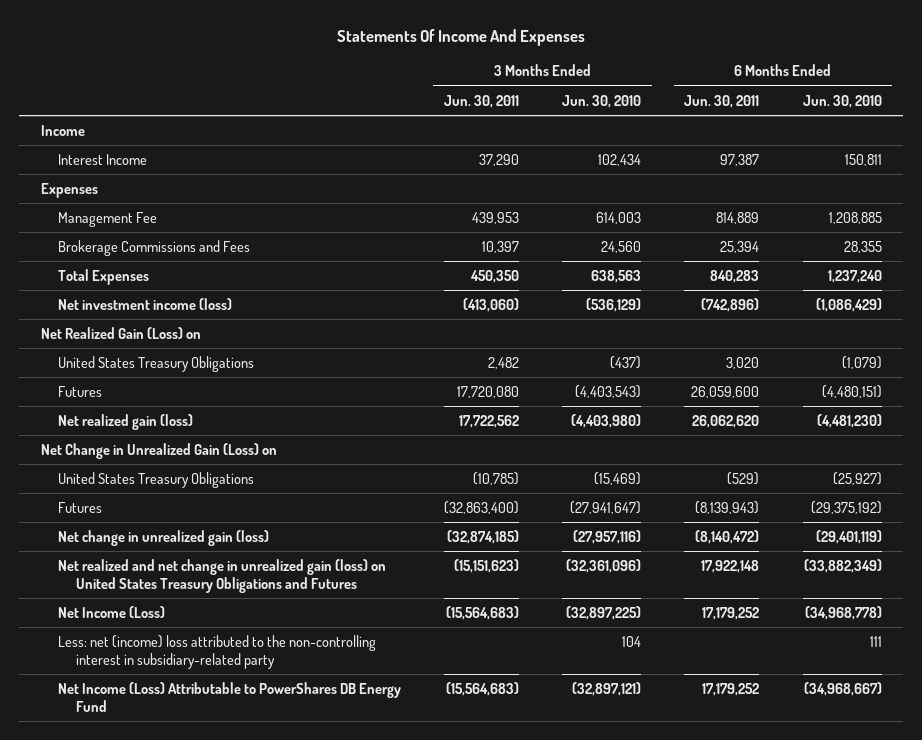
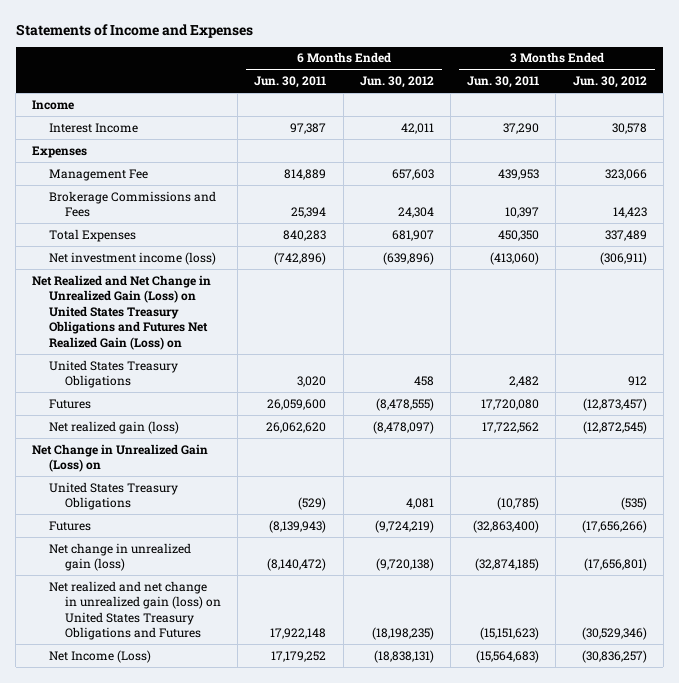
- Statements Of Income And Expenses
+ Statements of Income and Expenses
- | 3 Months Ended Jun. 30, 2011 | 3 Months Ended Jun. 30, 2010 | 6 Months Ended Jun. 30, 2011 | 6 Months Ended Jun. 30, 2010
+ | 6 Months Ended Jun. 30, 2011 | 6 Months Ended Jun. 30, 2012 | 3 Months Ended Jun. 30, 2011 | 3 Months Ended Jun. 30, 2012
- Net Realized Gain (Loss) on
+ Net Realized and Net Change in Unrealized Gain (Loss) on United States Treasury Obligations and Futures Net Realized Gain (Loss) on
- Less: net (income) loss attributed to the non-controlling interest in subsidiary-related party | | 104 | | 111
- Net Income (Loss) Attributable to PowerShares DB Energy Fund | (15,564,683) | (32,897,121) | 17,179,252 | (34,968,667)

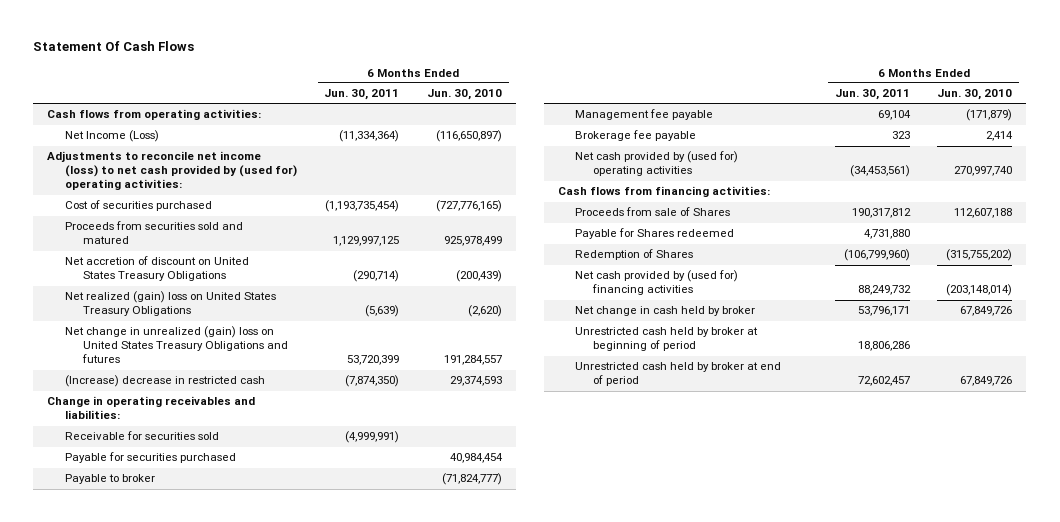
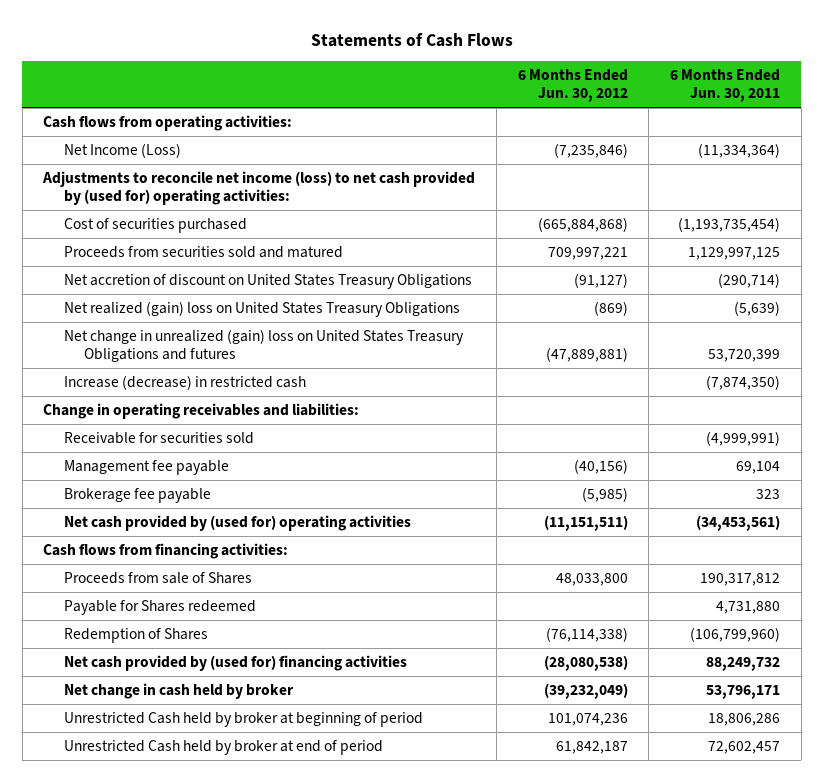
- Statement Of Cash Flows
+ Statements of Cash Flows
- | 6 Months Ended Jun. 30, 2011 | 6 Months Ended Jun. 30, 2010
+ | 6 Months Ended Jun. 30, 2012 | 6 Months Ended Jun. 30, 2011
- (Increase) decrease in restricted cash | (7,874,350) | 29,374,593
+ Increase (decrease) in restricted cash | | (7,874,350)
- Payable for securities purchased | | 40,984,454
- Payable to broker | | (71,824,777)
- Unrestricted cash held by broker at beginning of period | 18,806,286 |
- Unrestricted cash held by broker at end of period | 72,602,457 | 67,849,726
+ Unrestricted Cash held by broker at beginning of period | 101,074,236 | 18,806,286
+ Unrestricted Cash held by broker at end of period | 61,842,187 | 72,602,457

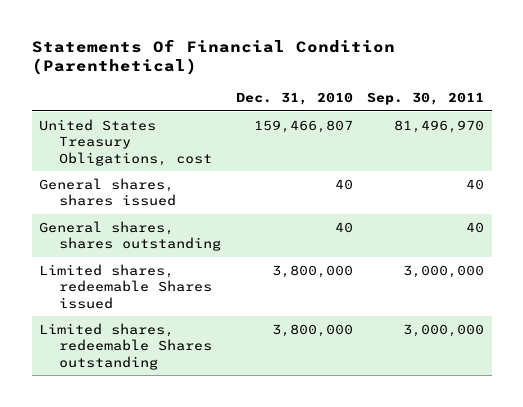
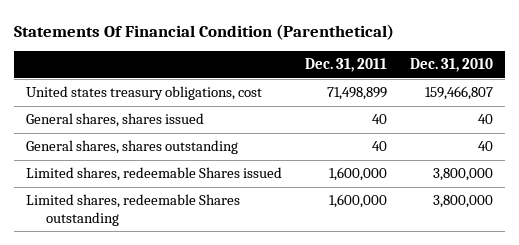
- | Dec. 31, 2010 | Sep. 30, 2011
+ | Dec. 31, 2011 | Dec. 31, 2010
- United States Treasury Obligations, cost | 159,466,807 | 81,496,970
+ United states treasury obligations, cost | 71,498,899 | 159,466,807

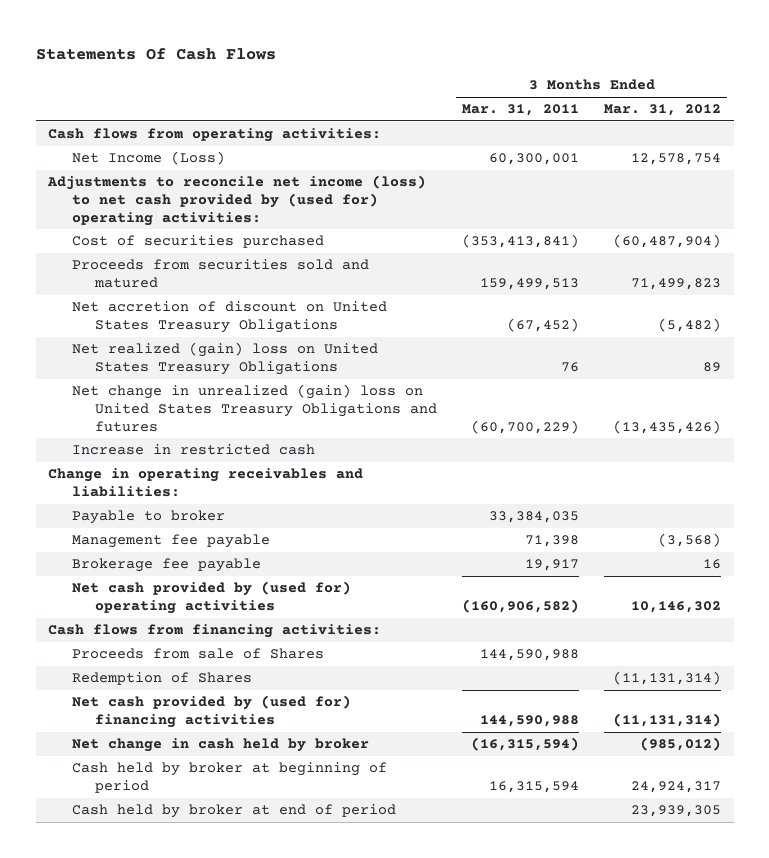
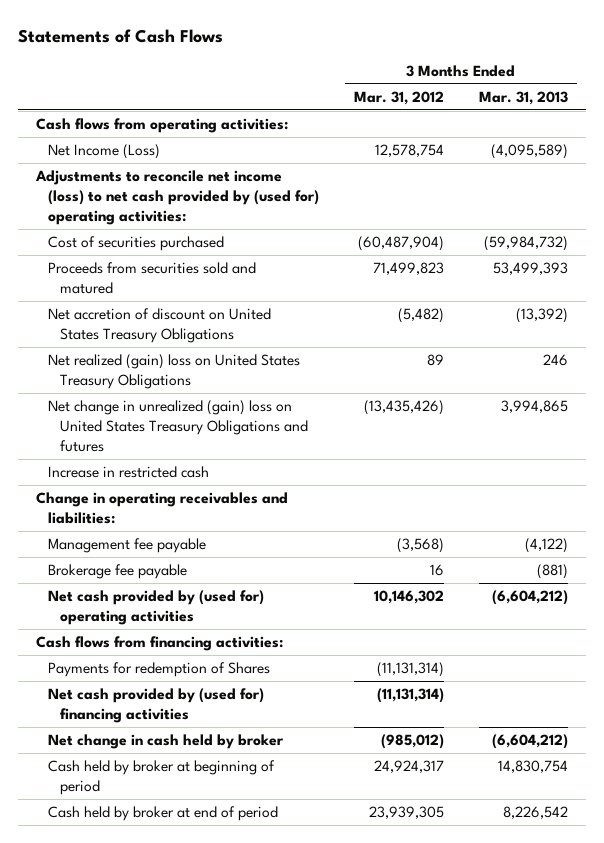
- Statements Of Cash Flows
+ Statements of Cash Flows
- | 3 Months Ended Mar. 31, 2011 | 3 Months Ended Mar. 31, 2012
+ | 3 Months Ended Mar. 31, 2012 | 3 Months Ended Mar. 31, 2013
- Payable to broker | 33,384,035 |
- Proceeds from sale of Shares | 144,590,988 |
- Redemption of Shares | | (11,131,314)
+ Payments for redemption of Shares | (11,131,314) |

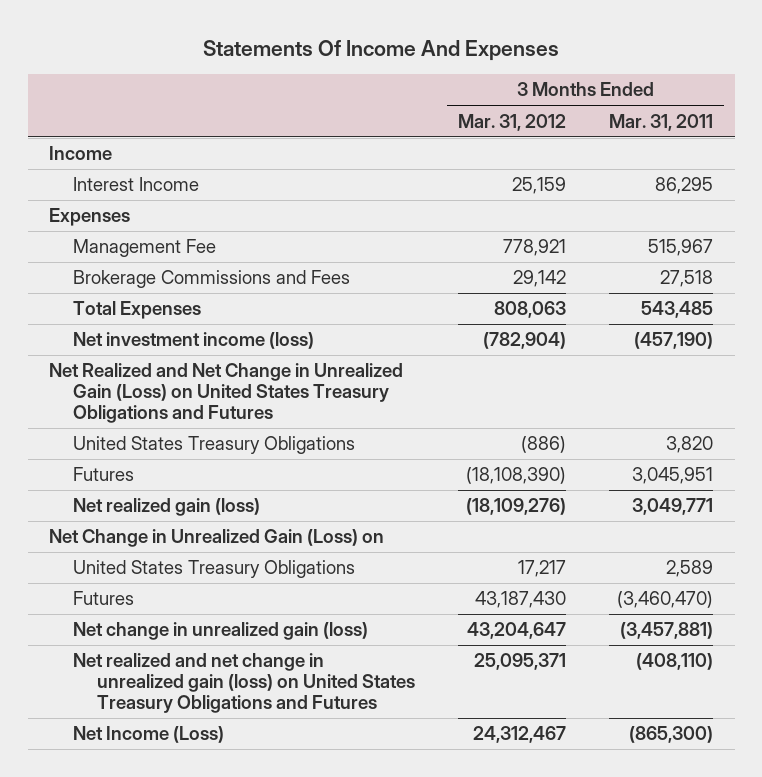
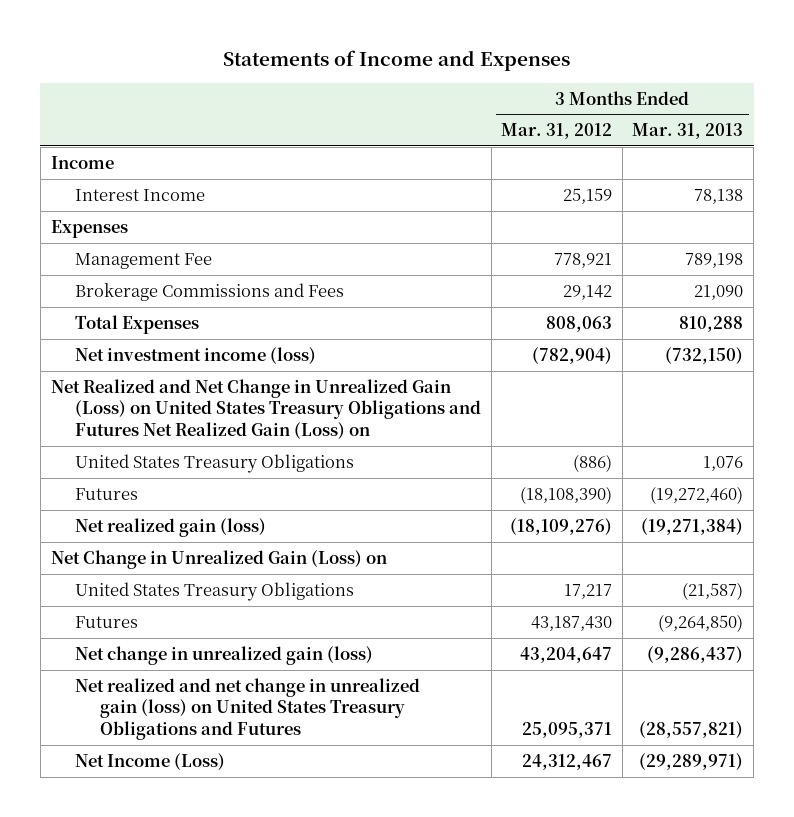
- Statements Of Income And Expenses
+ Statements of Income and Expenses
- | 3 Months Ended Mar. 31, 2012 | 3 Months Ended Mar. 31, 2011
+ | 3 Months Ended Mar. 31, 2012 | 3 Months Ended Mar. 31, 2013
- Net Realized and Net Change in Unrealized Gain (Loss) on United States Treasury Obligations and Futures
+ Net Realized and Net Change in Unrealized Gain (Loss) on United States Treasury Obligations and Futures Net Realized Gain (Loss) on

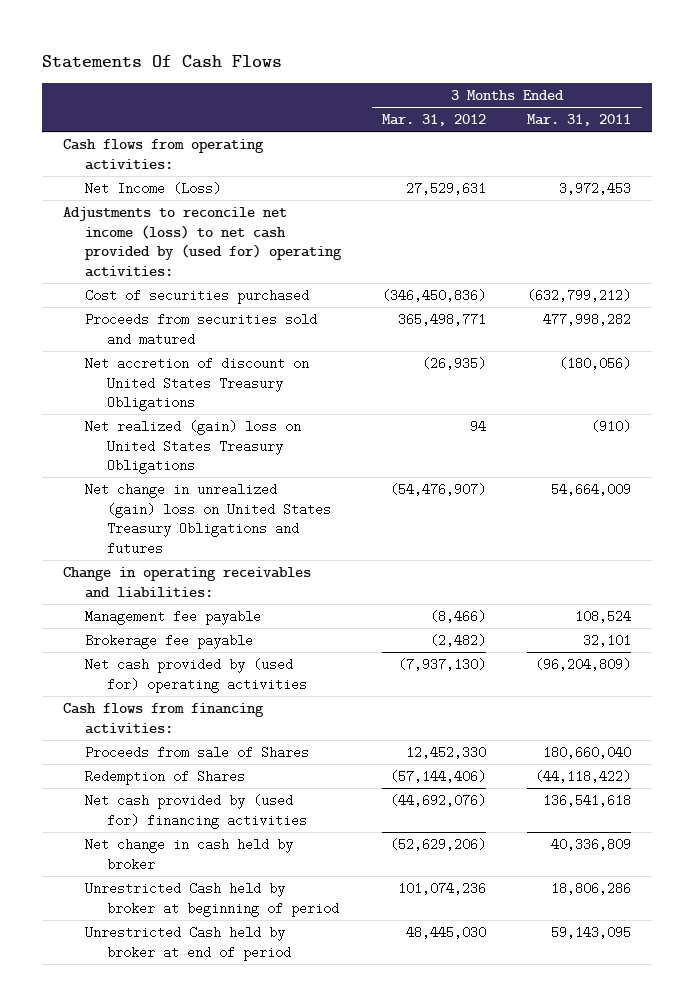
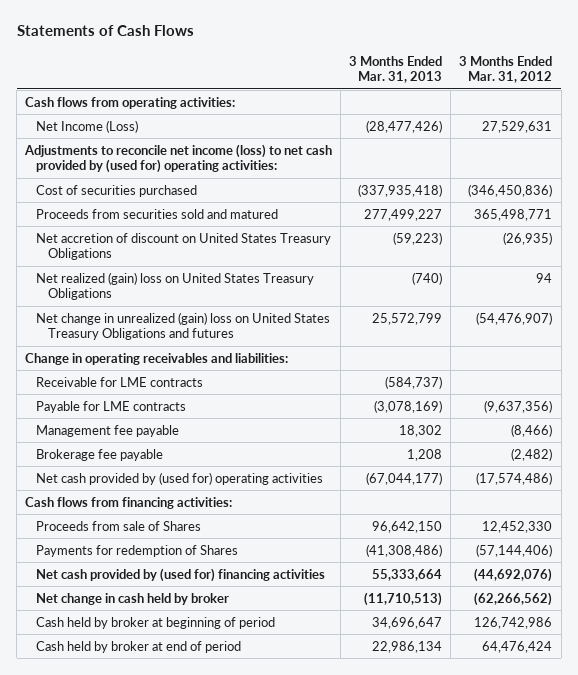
- Statements Of Cash Flows
+ Statements of Cash Flows
- | 3 Months Ended Mar. 31, 2012 | 3 Months Ended Mar. 31, 2011
+ | 3 Months Ended Mar. 31, 2013 | 3 Months Ended Mar. 31, 2012
+ Receivable for LME contracts | (584,737) |
+ Payable for LME contracts | (3,078,169) | (9,637,356)
- Net cash provided by (used for) operating activities | (7,937,130) | (96,204,809)
+ Net cash provided by (used for) operating activities | (67,044,177) | (17,574,486)
- Redemption of Shares | (57,144,406) | (44,118,422)
+ Payments for redemption of Shares | (41,308,486) | (57,144,406)
- Net change in cash held by broker | (52,629,206) | 40,336,809
- Unrestricted Cash held by broker at beginning of period | 101,074,236 | 18,806,286
- Unrestricted Cash held by broker at end of period | 48,445,030 | 59,143,095
+ Net change in cash held by broker | (11,710,513) | (62,266,562)
+ Cash held by broker at beginning of period | 34,696,647 | 126,742,986
+ Cash held by broker at end of period | 22,986,134 | 64,476,424

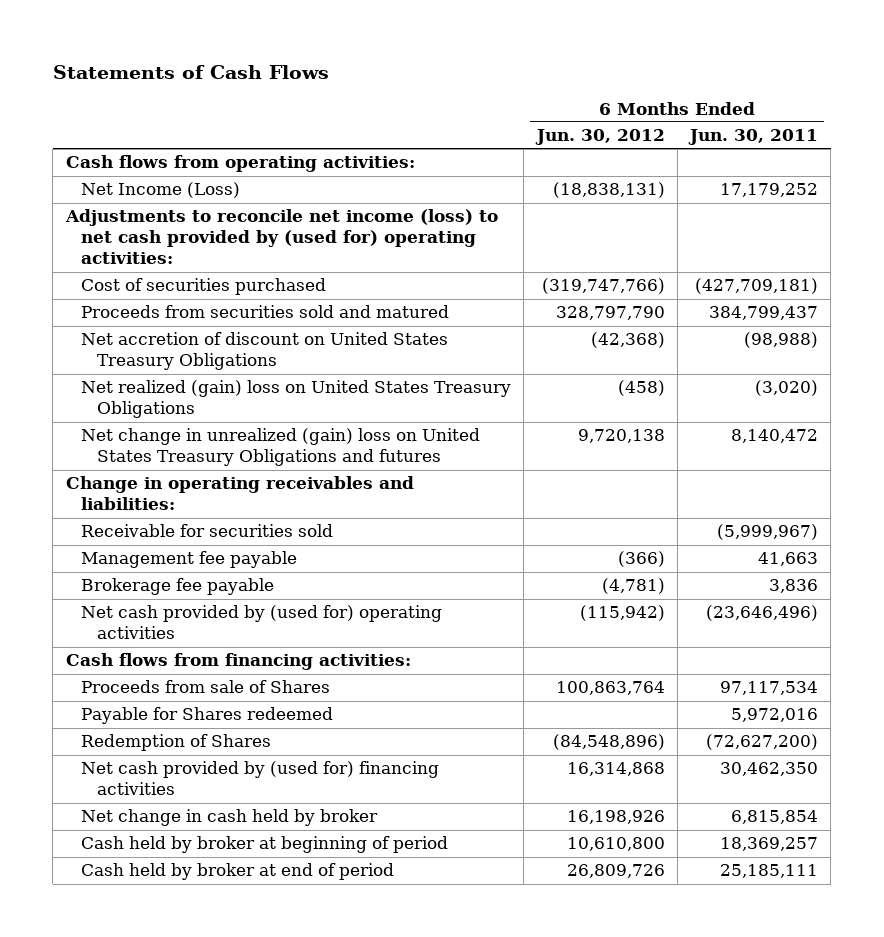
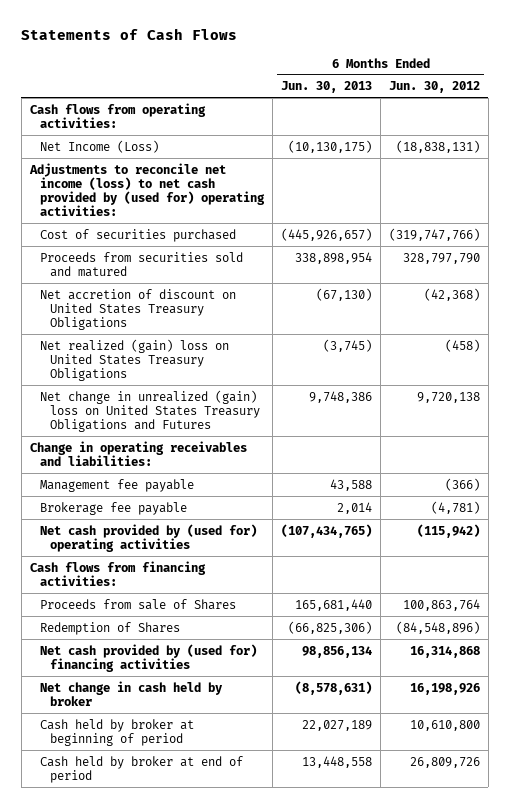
- | 6 Months Ended Jun. 30, 2012 | 6 Months Ended Jun. 30, 2011
+ | 6 Months Ended Jun. 30, 2013 | 6 Months Ended Jun. 30, 2012
- Net change in unrealized (gain) loss on United States Treasury Obligations and futures | 9,720,138 | 8,140,472
+ Net change in unrealized (gain) loss on United States Treasury Obligations and Futures | 9,748,386 | 9,720,138
- Receivable for securities sold | | (5,999,967)
- Payable for Shares redeemed | | 5,972,016

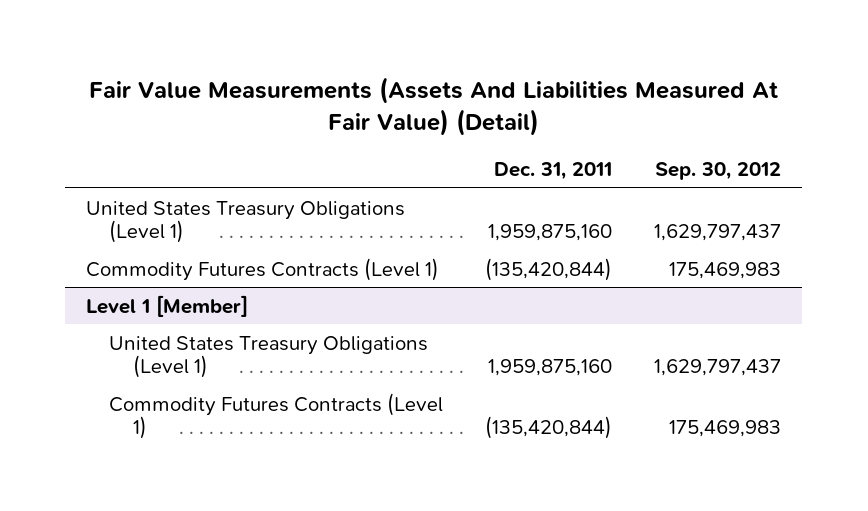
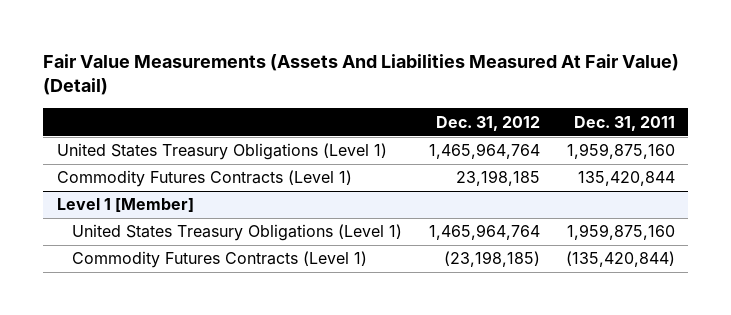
- | Dec. 31, 2011 | Sep. 30, 2012
+ | Dec. 31, 2012 | Dec. 31, 2011
- Commodity Futures Contracts (Level 1) | (135,420,844) | 175,469,983
+ Commodity Futures Contracts (Level 1) | 23,198,185 | 135,420,844

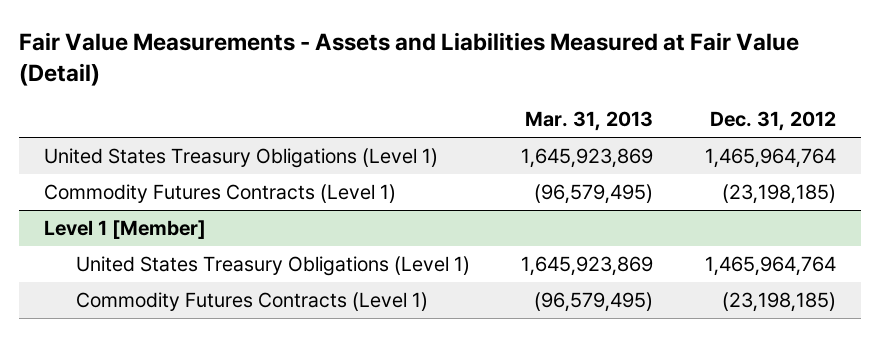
- Fair Value Measurements (Assets And Liabilities Measured At Fair Value) (Detail)
+ Fair Value Measurements - Assets and Liabilities Measured at Fair Value (Detail)
- | Dec. 31, 2012 | Dec. 31, 2011
+ | Mar. 31, 2013 | Dec. 31, 2012
- Commodity Futures Contracts (Level 1) | 23,198,185 | 135,420,844
+ Commodity Futures Contracts (Level 1) | (96,579,495) | (23,198,185)

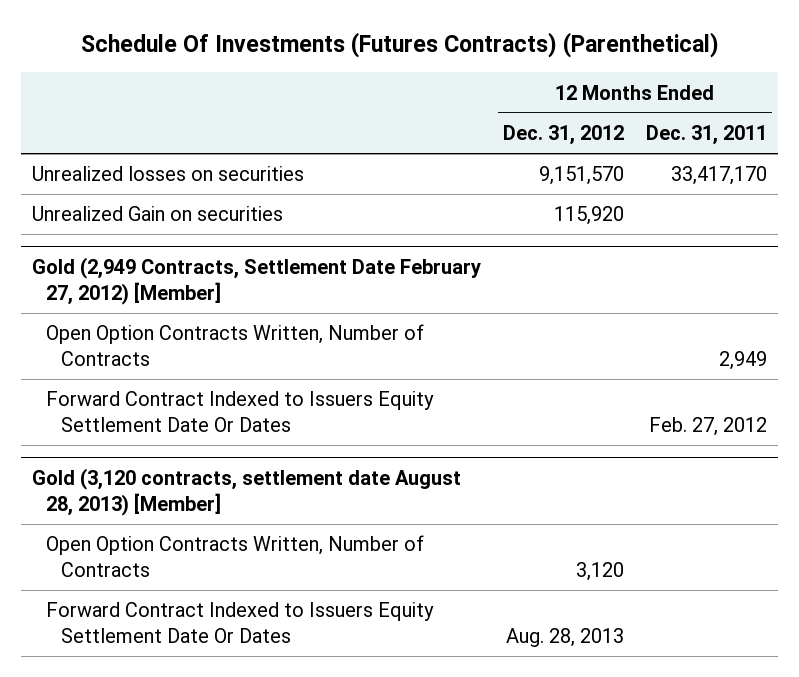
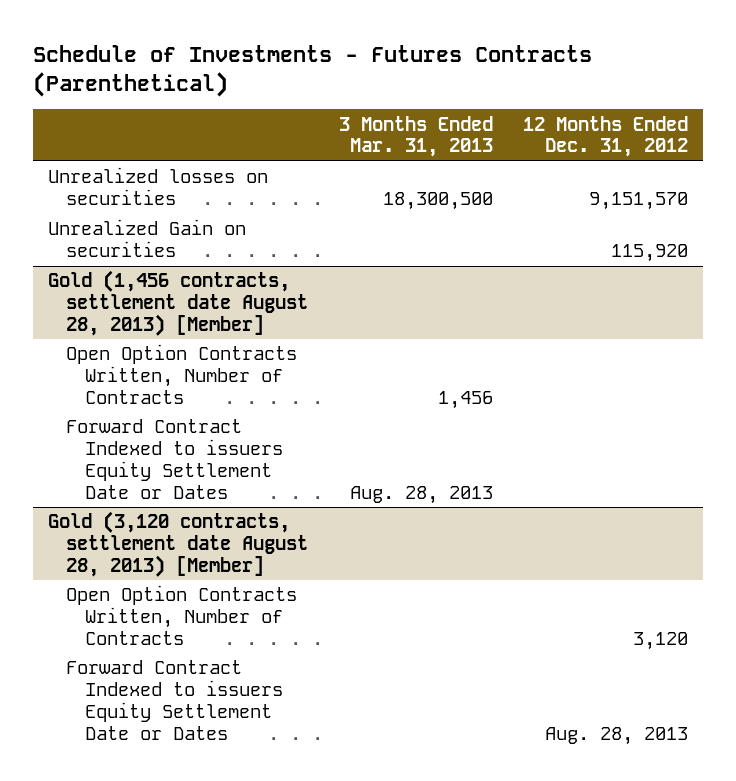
- Schedule Of Investments (Futures Contracts) (Parenthetical)
+ Schedule of Investments - Futures Contracts (Parenthetical)
- | 12 Months Ended Dec. 31, 2012 | 12 Months Ended Dec. 31, 2011
+ | 3 Months Ended Mar. 31, 2013 | 12 Months Ended Dec. 31, 2012
- Gold (2,949 Contracts, Settlement Date February 27, 2012) [Member]
+ Gold (1,456 contracts, settlement date August 28, 2013) [Member]
- Forward Contract Indexed to Issuers Equity Settlement Date Or Dates | | Feb. 27, 2012
+ Forward Contract Indexed to issuers Equity Settlement Date or Dates | Aug. 28, 2013 |
@ Gold (3,120 contracts, settlement date August 28, 2013) [Member]
- Forward Contract Indexed to Issuers Equity Settlement Date Or Dates | Aug. 28, 2013 |
+ Forward Contract Indexed to issuers Equity Settlement Date or Dates | | Aug. 28, 2013

